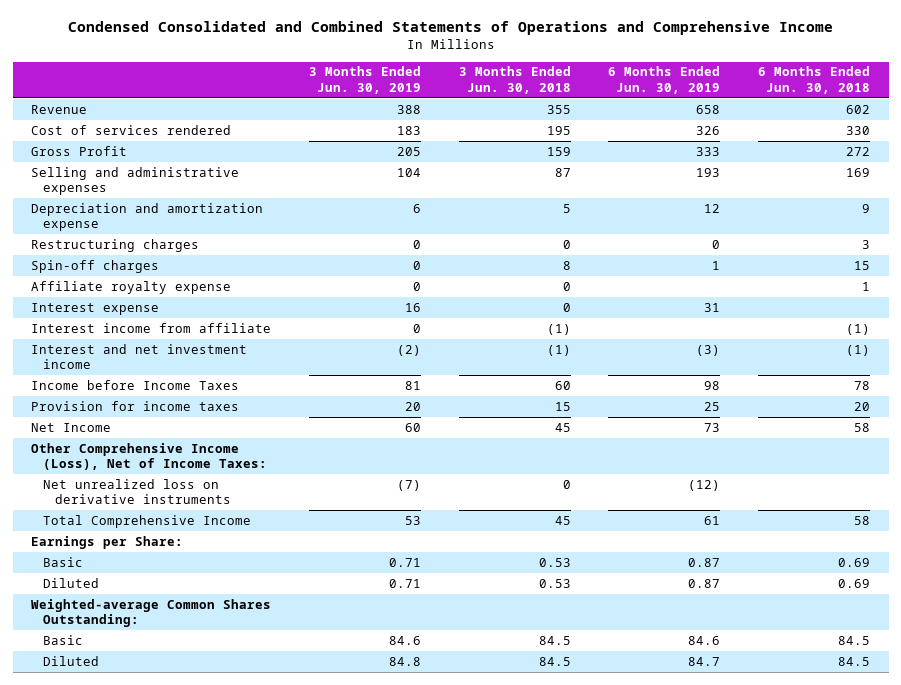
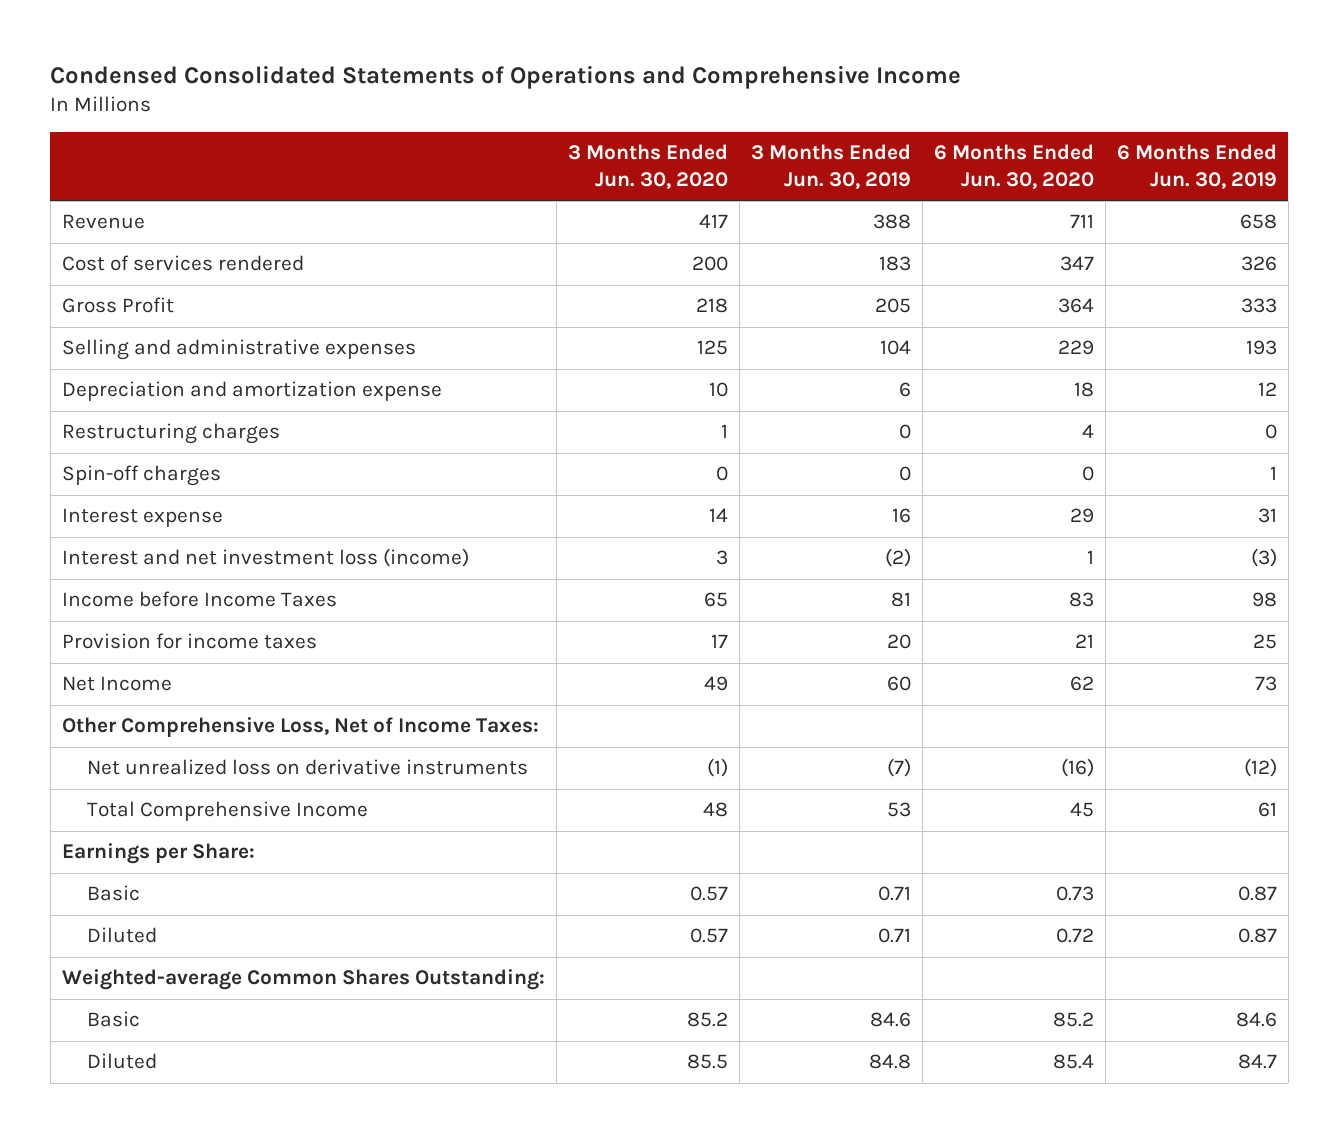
- Condensed Consolidated and Combined Statements of Operations and Comprehensive Income
+ Condensed Consolidated Statements of Operations and Comprehensive Income
- | 3 Months Ended Jun. 30, 2019 | 3 Months Ended Jun. 30, 2018 | 6 Months Ended Jun. 30, 2019 | 6 Months Ended Jun. 30, 2018
+ | 3 Months Ended Jun. 30, 2020 | 3 Months Ended Jun. 30, 2019 | 6 Months Ended Jun. 30, 2020 | 6 Months Ended Jun. 30, 2019
- Affiliate royalty expense | 0 | 0 | | 1
- Interest income from affiliate | 0 | (1) | | (1)
- Interest and net investment income | (2) | (1) | (3) | (1)
+ Interest and net investment loss (income) | 3 | (2) | 1 | (3)
- Other Comprehensive Income (Loss), Net of Income Taxes:
+ Other Comprehensive Loss, Net of Income Taxes:

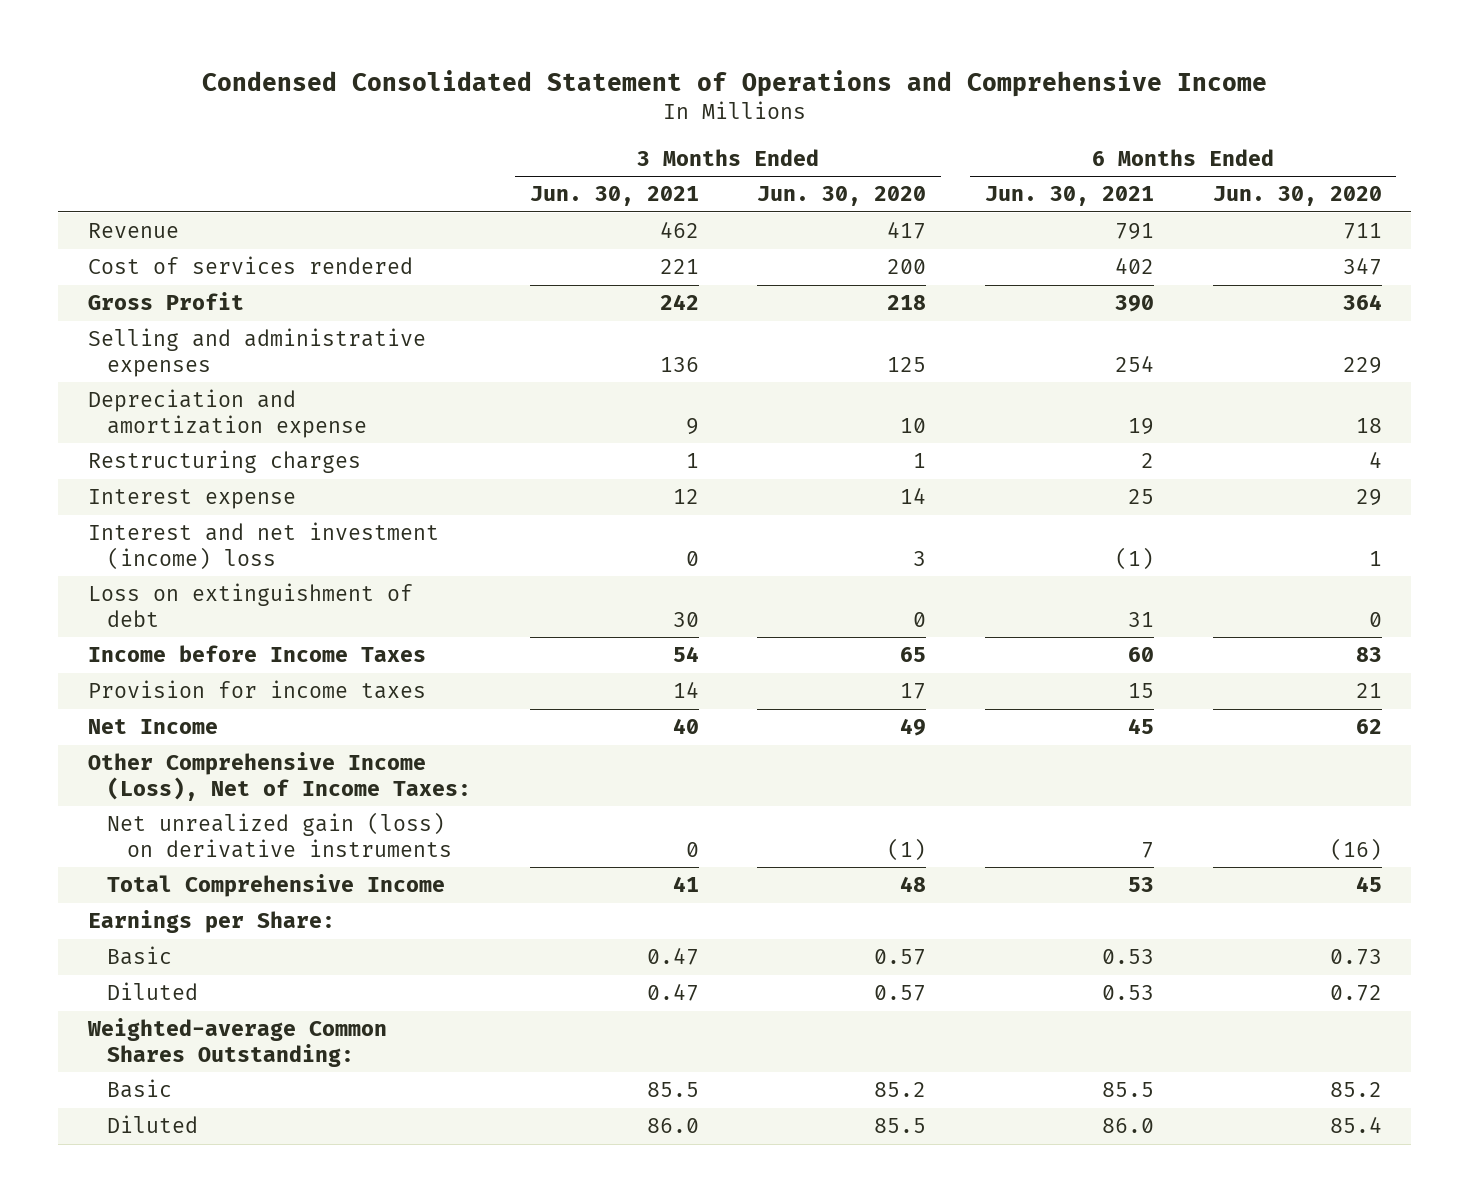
- Condensed Consolidated Statements of Operations and Comprehensive Income
+ Condensed Consolidated Statement of Operations and Comprehensive Income
- | 3 Months Ended Jun. 30, 2020 | 3 Months Ended Jun. 30, 2019 | 6 Months Ended Jun. 30, 2020 | 6 Months Ended Jun. 30, 2019
+ | 3 Months Ended Jun. 30, 2021 | 3 Months Ended Jun. 30, 2020 | 6 Months Ended Jun. 30, 2021 | 6 Months Ended Jun. 30, 2020
- Spin-off charges | 0 | 0 | 0 | 1
- Interest and net investment loss (income) | 3 | (2) | 1 | (3)
+ Interest and net investment (income) loss | 0 | 3 | (1) | 1
+ Loss on extinguishment of debt | 30 | 0 | 31 | 0
- Other Comprehensive Loss, Net of Income Taxes:
- Net unrealized loss on derivative instruments | (1) | (7) | (16) | (12)
+ Other Comprehensive Income (Loss), Net of Income Taxes:
+ Net unrealized gain (loss) on derivative instruments | 0 | (1) | 7 | (16)

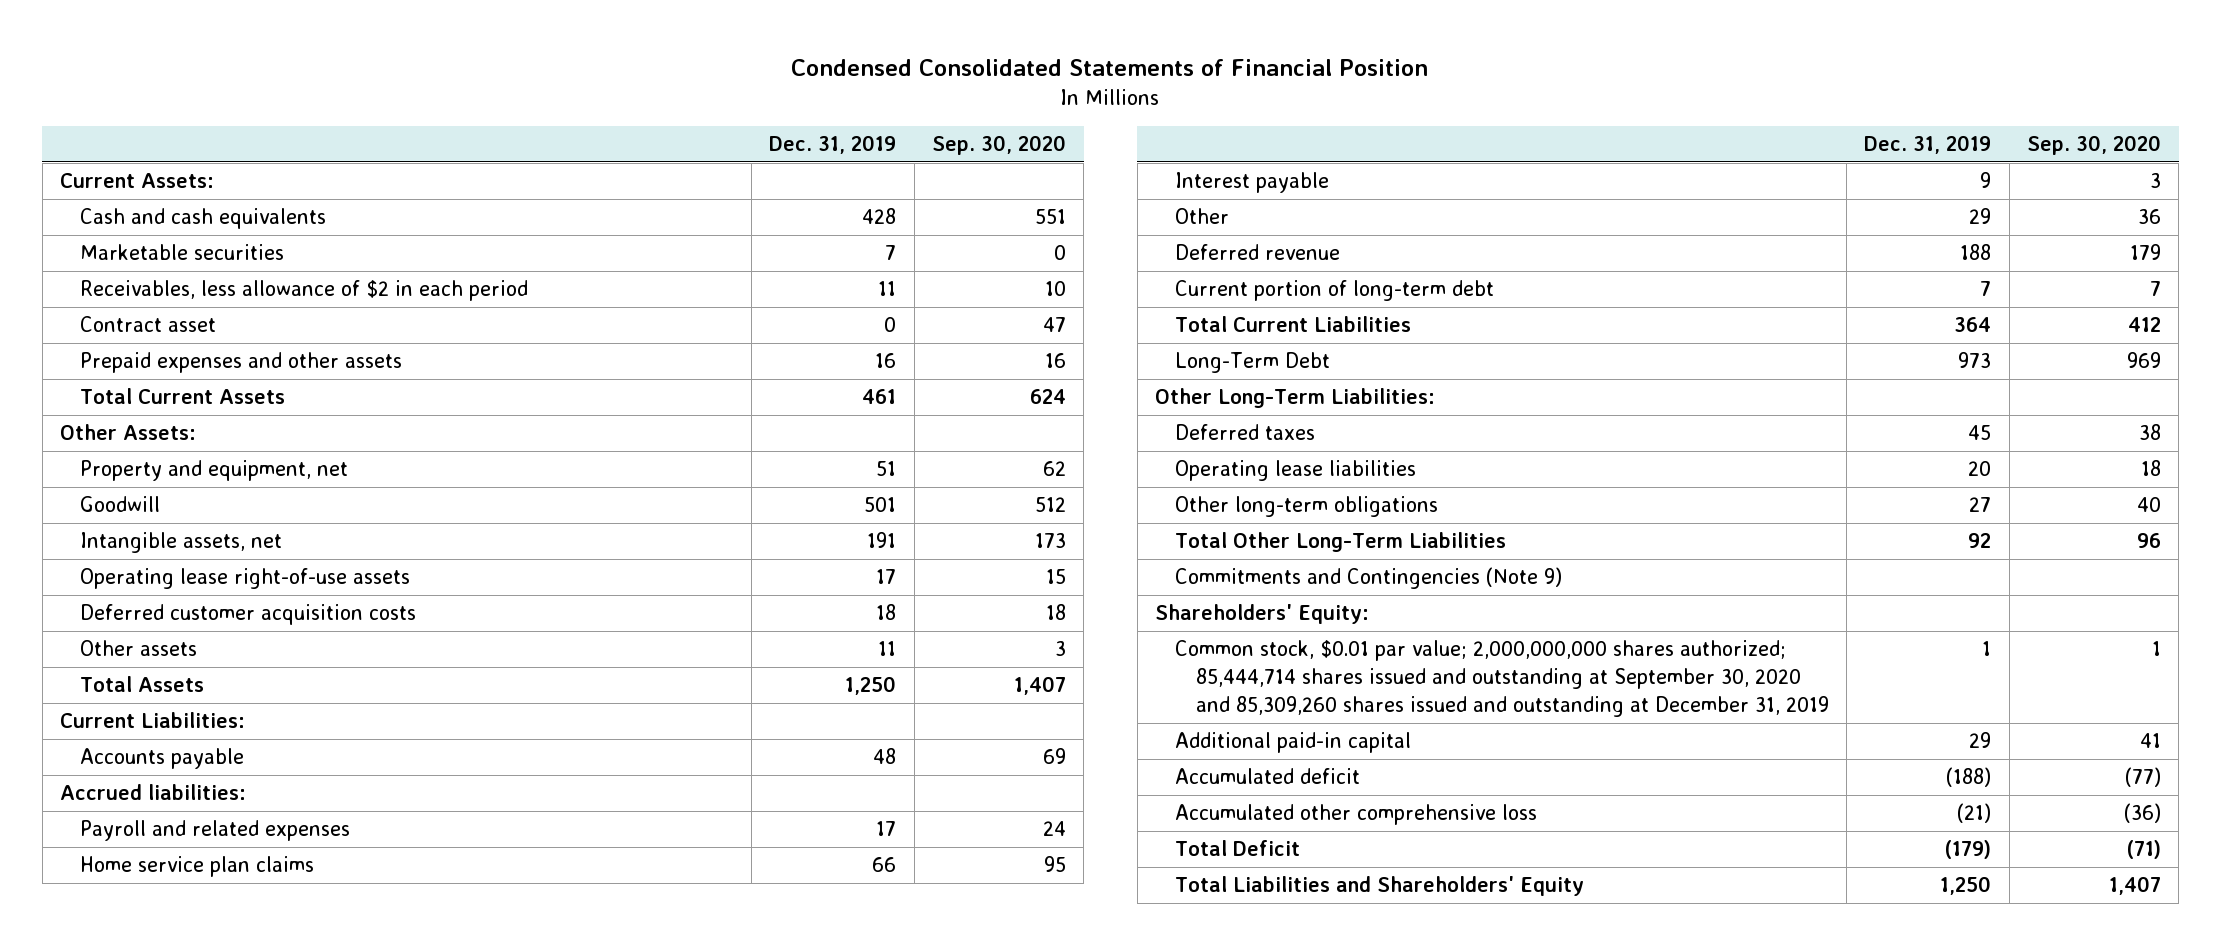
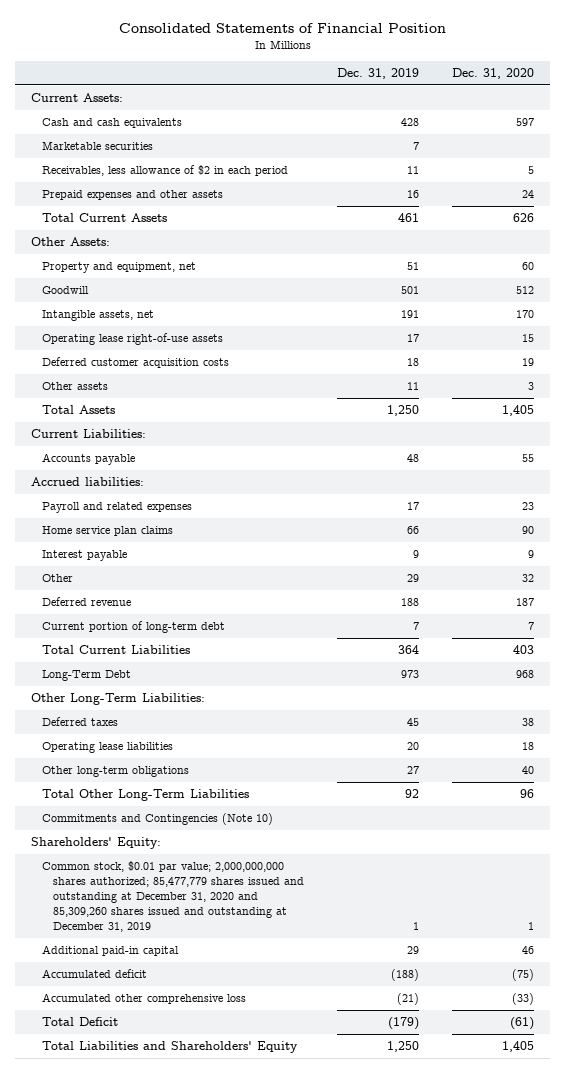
- Condensed Consolidated Statements of Financial Position
+ Consolidated Statements of Financial Position
- | Dec. 31, 2019 | Sep. 30, 2020
+ | Dec. 31, 2019 | Dec. 31, 2020
- Contract asset | 0 | 47
- Commitments and Contingencies (Note 9)
+ Commitments and Contingencies (Note 10)
- Common stock, $0.01 par value; 2,000,000,000 shares authorized; 85,444,714 shares issued and outstanding at September 30, 2020 and 85,309,260 shares issued and outstanding at December 31, 2019 | 1 | 1
+ Common stock, $0.01 par value; 2,000,000,000 shares authorized; 85,477,779 shares issued and outstanding at December 31, 2020 and 85,309,260 shares issued and outstanding at December 31, 2019 | 1 | 1

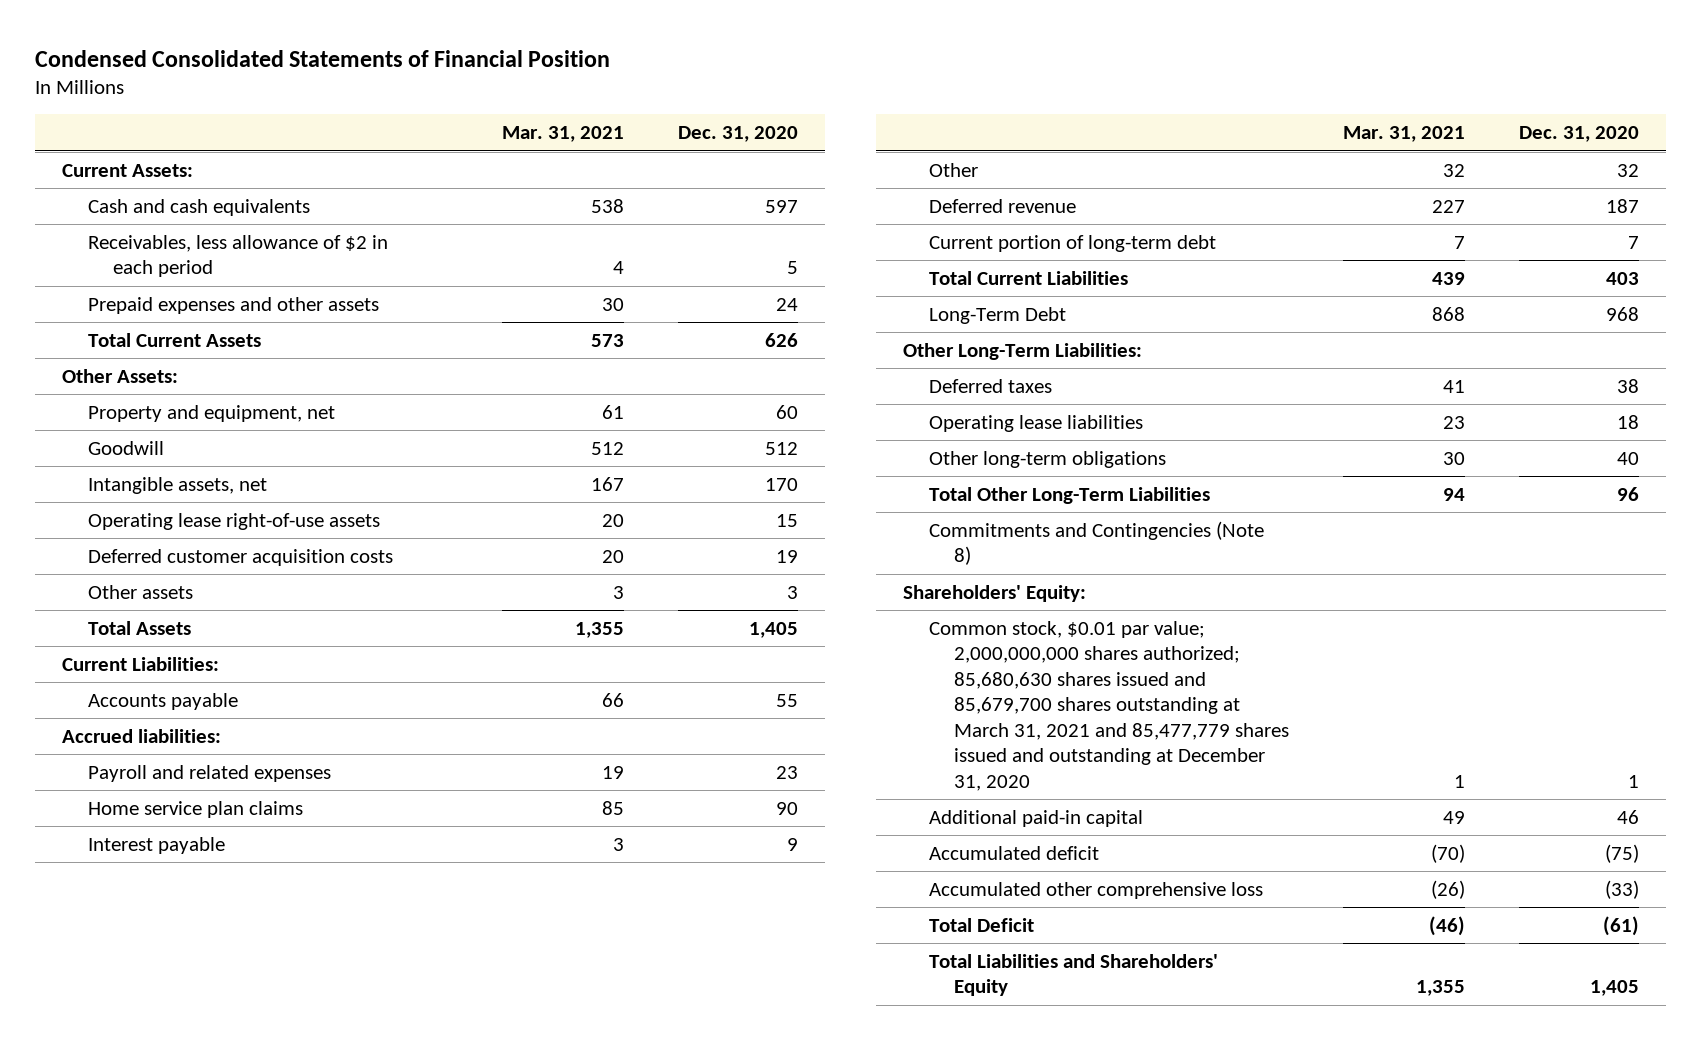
- Consolidated Statements of Financial Position
+ Condensed Consolidated Statements of Financial Position
- | Dec. 31, 2019 | Dec. 31, 2020
+ | Mar. 31, 2021 | Dec. 31, 2020
- Marketable securities | 7 |
- Commitments and Contingencies (Note 10)
+ Commitments and Contingencies (Note 8)
- Common stock, $0.01 par value; 2,000,000,000 shares authorized; 85,477,779 shares issued and outstanding at December 31, 2020 and 85,309,260 shares issued and outstanding at December 31, 2019 | 1 | 1
+ Common stock, $0.01 par value; 2,000,000,000 shares authorized; 85,680,630 shares issued and 85,679,700 shares outstanding at March 31, 2021 and 85,477,779 shares issued and outstanding at December 31, 2020 | 1 | 1

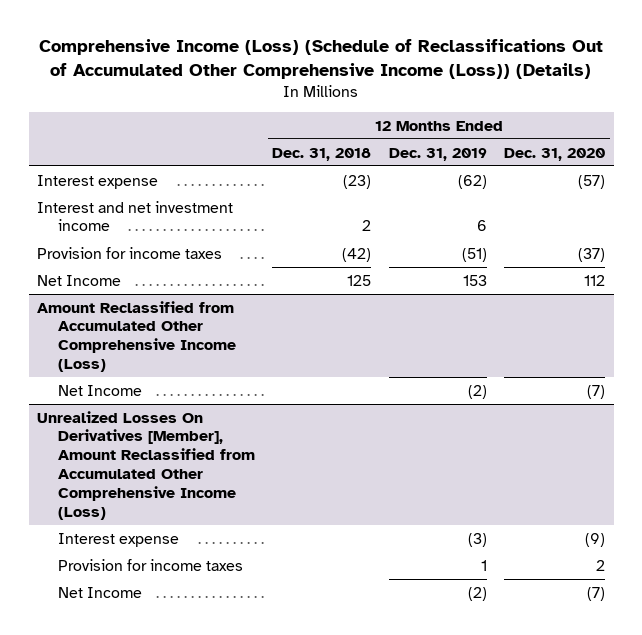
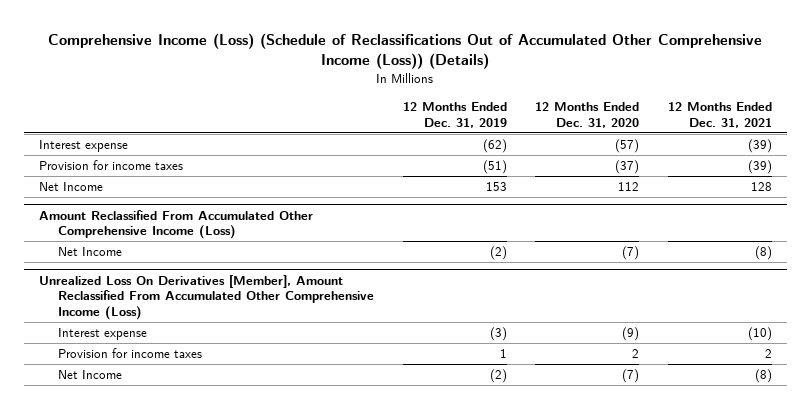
- | 12 Months Ended Dec. 31, 2018 | 12 Months Ended Dec. 31, 2019 | 12 Months Ended Dec. 31, 2020
+ | 12 Months Ended Dec. 31, 2019 | 12 Months Ended Dec. 31, 2020 | 12 Months Ended Dec. 31, 2021
- Interest and net investment income | 2 | 6 |
- Amount Reclassified from Accumulated Other Comprehensive Income (Loss)
+ Amount Reclassified From Accumulated Other Comprehensive Income (Loss)
- Unrealized Losses On Derivatives [Member], Amount Reclassified from Accumulated Other Comprehensive Income (Loss)
+ Unrealized Loss On Derivatives [Member], Amount Reclassified From Accumulated Other Comprehensive Income (Loss)

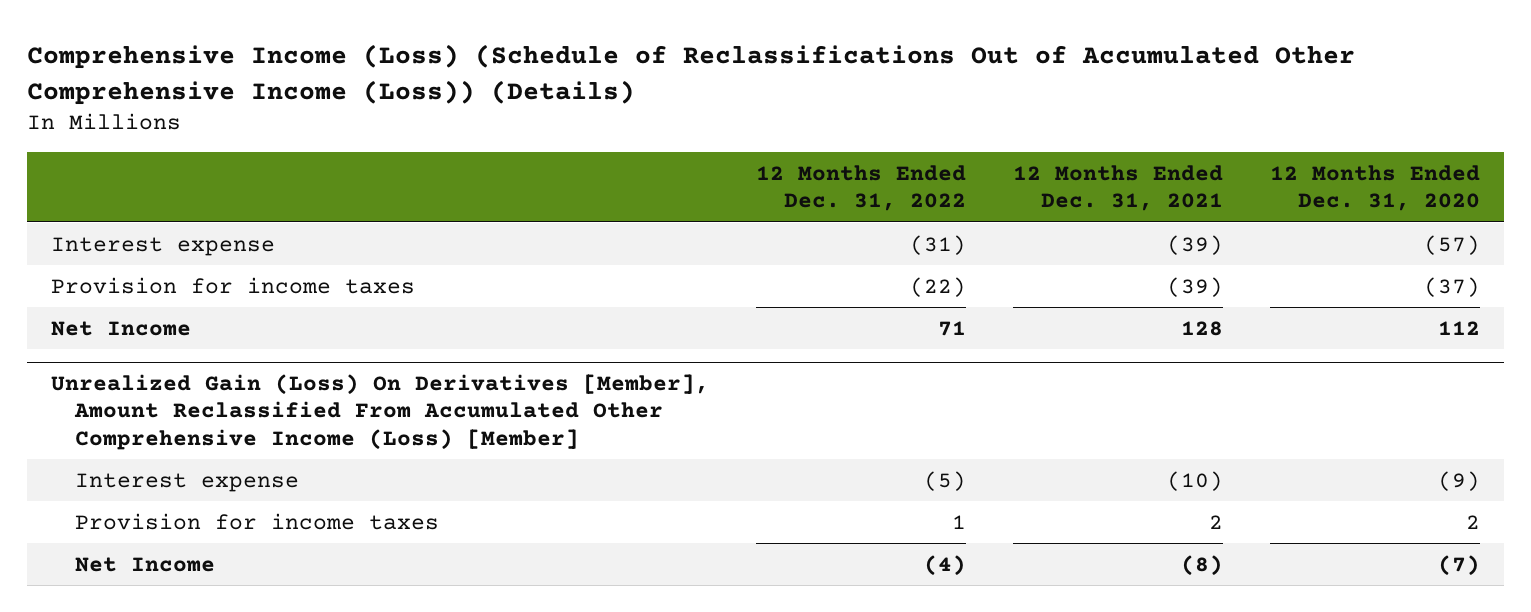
- | 12 Months Ended Dec. 31, 2019 | 12 Months Ended Dec. 31, 2020 | 12 Months Ended Dec. 31, 2021
+ | 12 Months Ended Dec. 31, 2022 | 12 Months Ended Dec. 31, 2021 | 12 Months Ended Dec. 31, 2020
- Amount Reclassified From Accumulated Other Comprehensive Income (Loss)
- Net Income | (2) | (7) | (8)
- Unrealized Loss On Derivatives [Member], Amount Reclassified From Accumulated Other Comprehensive Income (Loss)
+ Unrealized Gain (Loss) On Derivatives [Member], Amount Reclassified From Accumulated Other Comprehensive Income (Loss) [Member]

